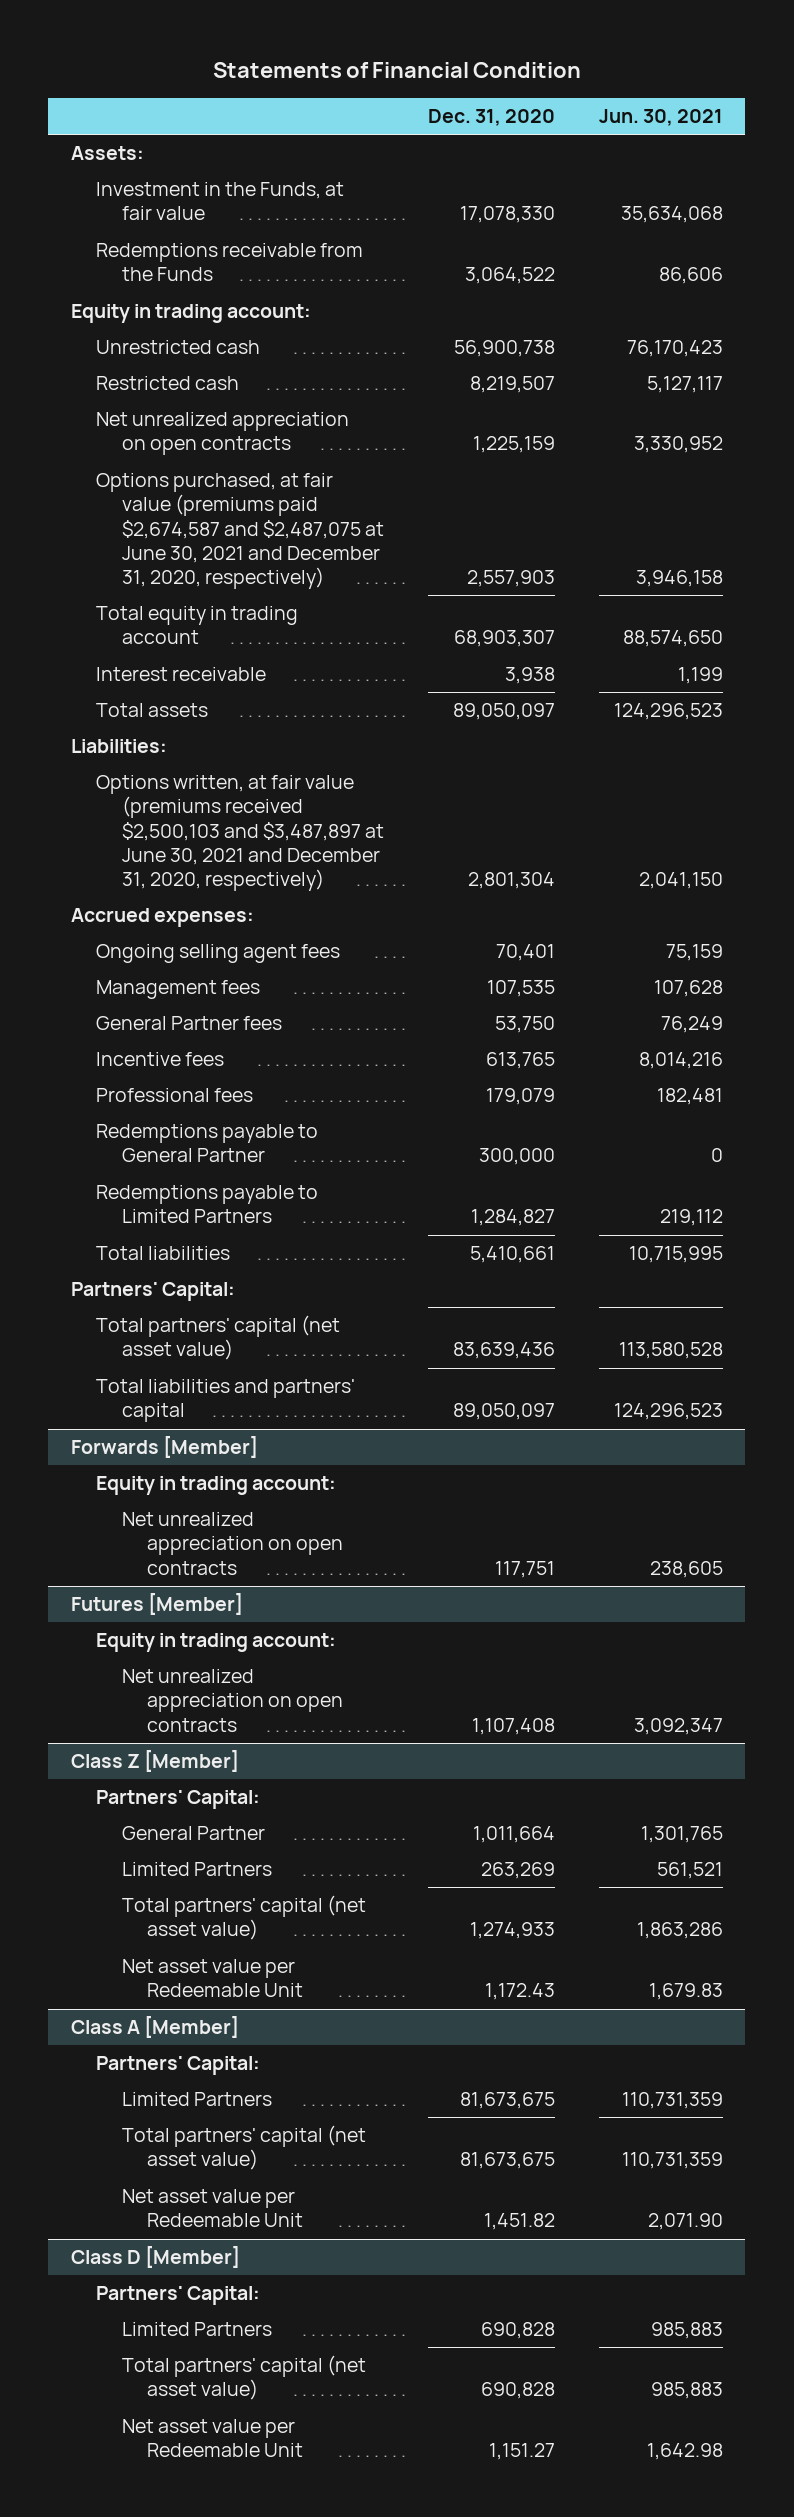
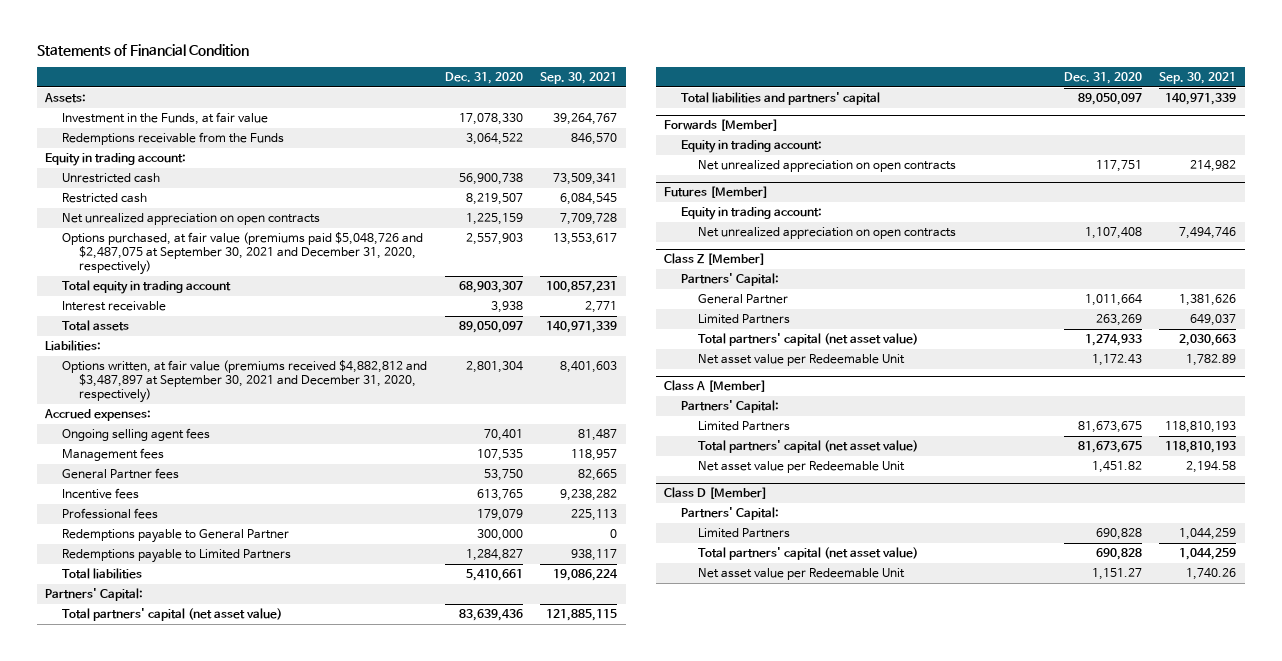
- | Dec. 31, 2020 | Jun. 30, 2021
+ | Dec. 31, 2020 | Sep. 30, 2021
- Options purchased, at fair value (premiums paid $2,674,587 and $2,487,075 at June 30, 2021 and December 31, 2020, respectively) | 2,557,903 | 3,946,158
+ Options purchased, at fair value (premiums paid $5,048,726 and $2,487,075 at September 30, 2021 and December 31, 2020, respectively) | 2,557,903 | 13,553,617
- Options written, at fair value (premiums received $2,500,103 and $3,487,897 at June 30, 2021 and December 31, 2020, respectively) | 2,801,304 | 2,041,150
+ Options written, at fair value (premiums received $4,882,812 and $3,487,897 at September 30, 2021 and December 31, 2020, respectively) | 2,801,304 | 8,401,603

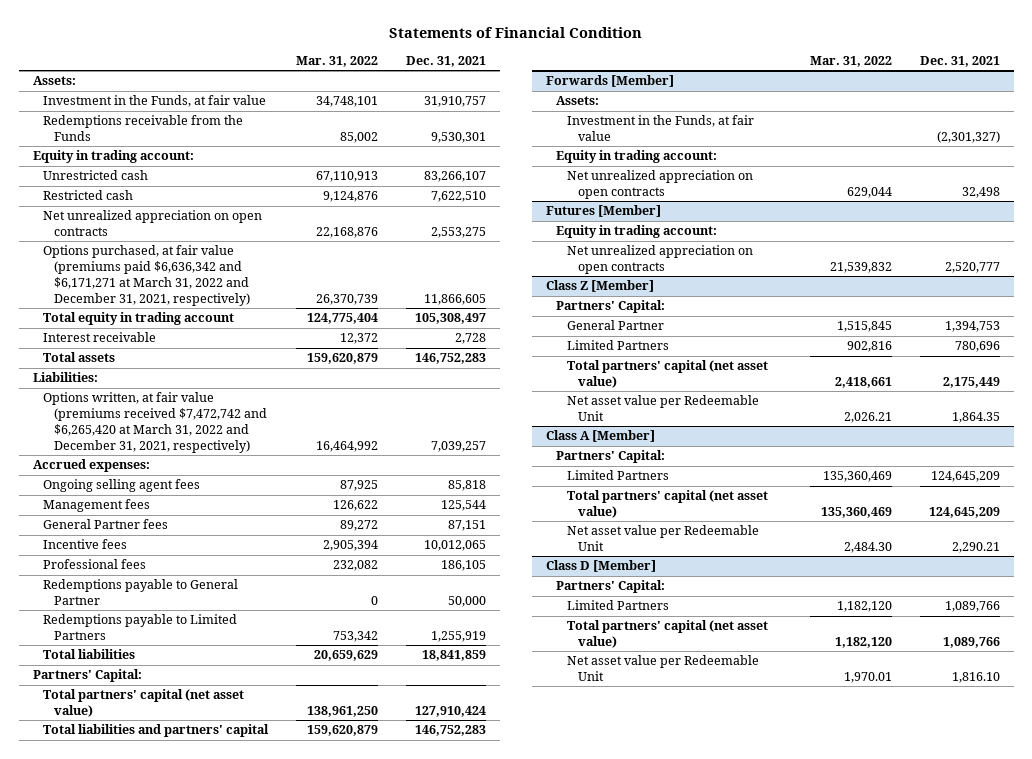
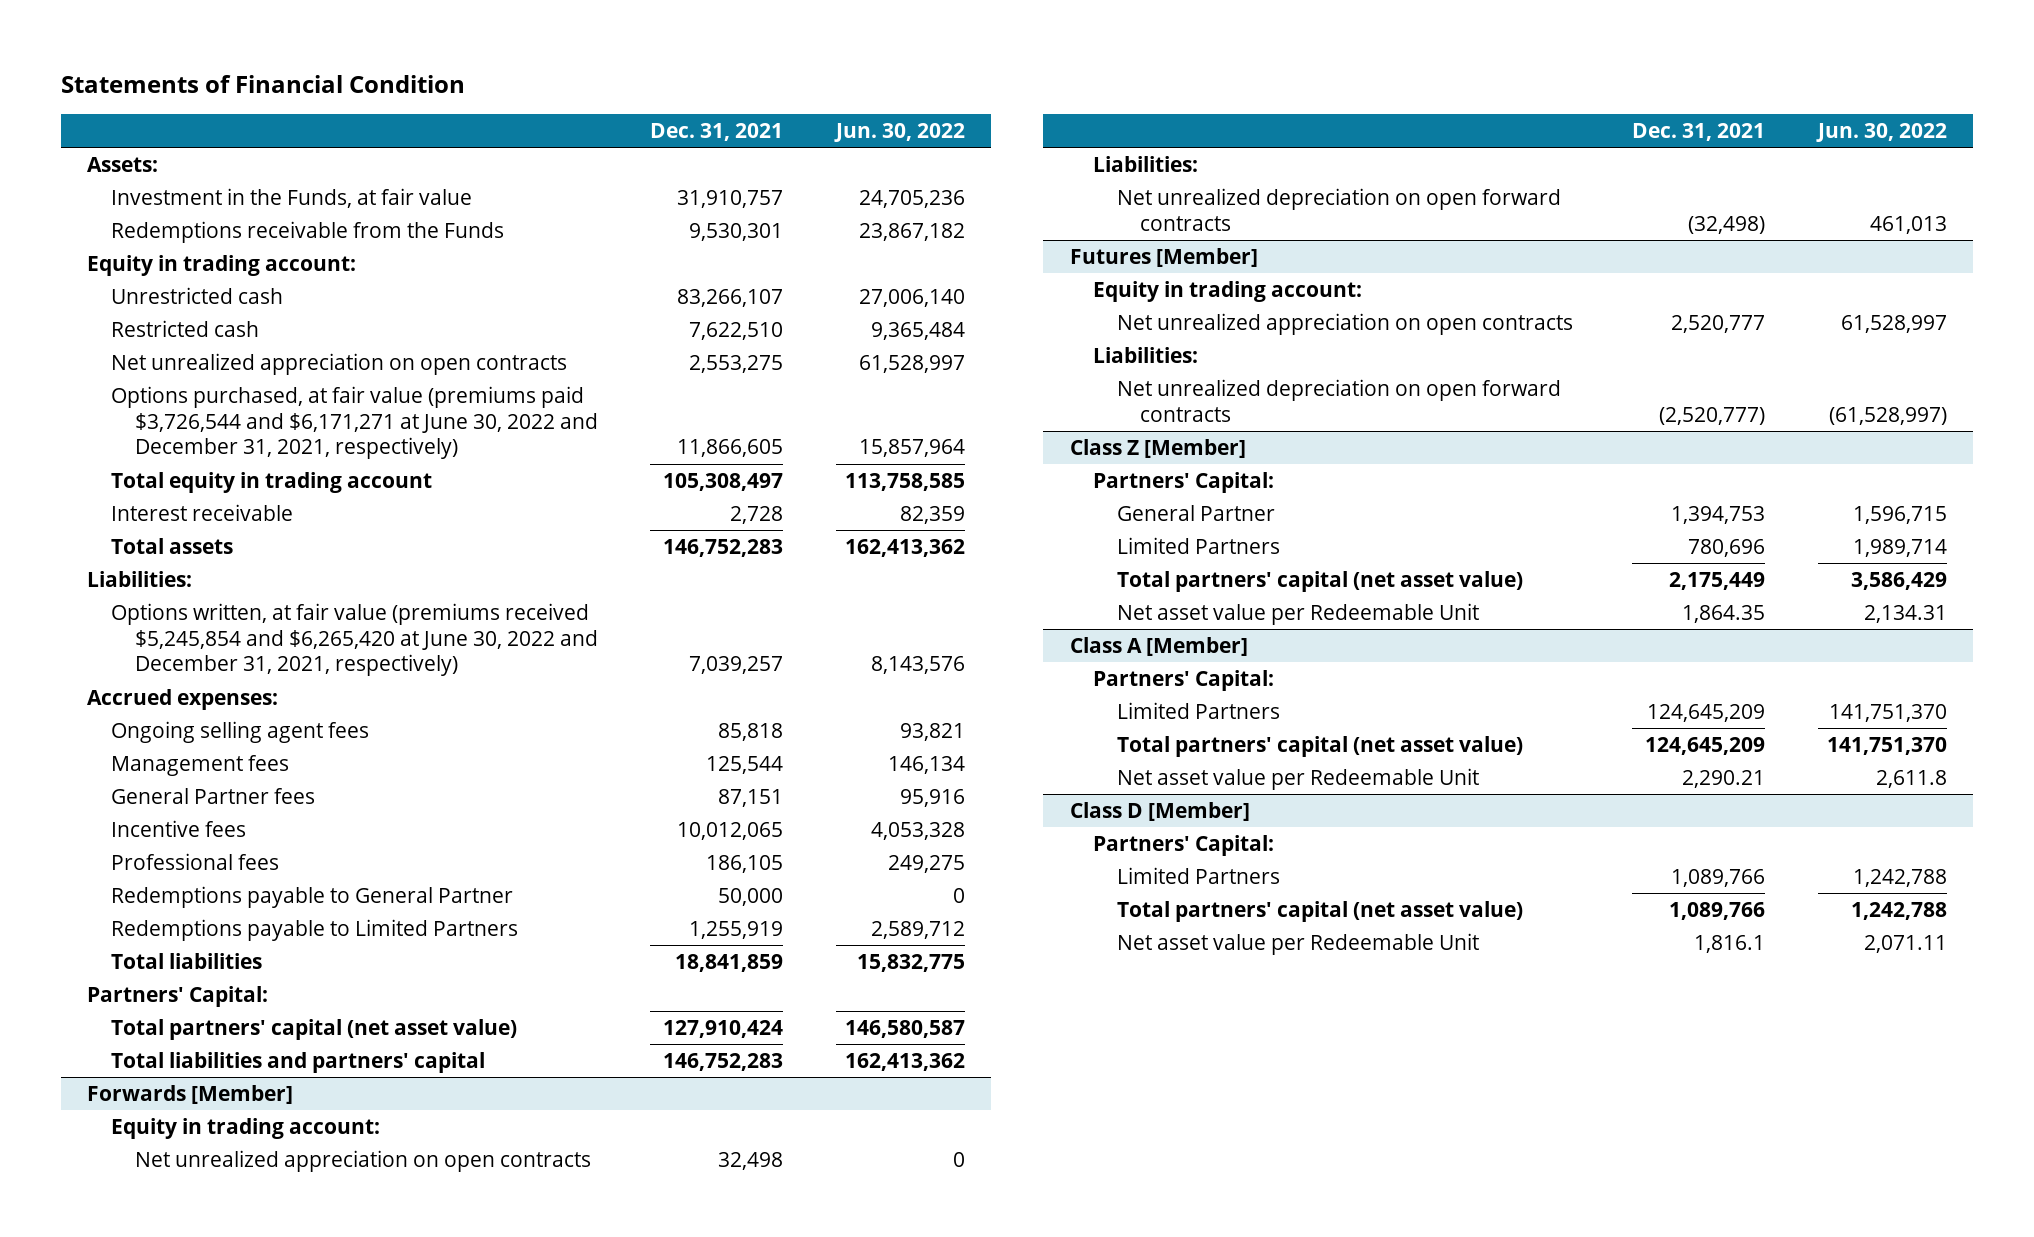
- | Mar. 31, 2022 | Dec. 31, 2021
+ | Dec. 31, 2021 | Jun. 30, 2022
- Options purchased, at fair value (premiums paid $6,636,342 and $6,171,271 at March 31, 2022 and December 31, 2021, respectively) | 26,370,739 | 11,866,605
+ Options purchased, at fair value (premiums paid $3,726,544 and $6,171,271 at June 30, 2022 and December 31, 2021, respectively) | 11,866,605 | 15,857,964
- Options written, at fair value (premiums received $7,472,742 and $6,265,420 at March 31, 2022 and December 31, 2021, respectively) | 16,464,992 | 7,039,257
+ Options written, at fair value (premiums received $5,245,854 and $6,265,420 at June 30, 2022 and December 31, 2021, respectively) | 7,039,257 | 8,143,576
@ Forwards [Member]
- Assets:
- Investment in the Funds, at fair value | | (2,301,327)
+ Liabilities:
+ Net unrealized depreciation on open forward contracts | (32,498) | 461,013
@ Futures [Member]
+ Liabilities:
+ Net unrealized depreciation on open forward contracts | (2,520,777) | (61,528,997)
@ Class D [Member]
- Net asset value per Redeemable Unit | 1,970.01 | 1,816.10
+ Net asset value per Redeemable Unit | 1,816.1 | 2,071.11

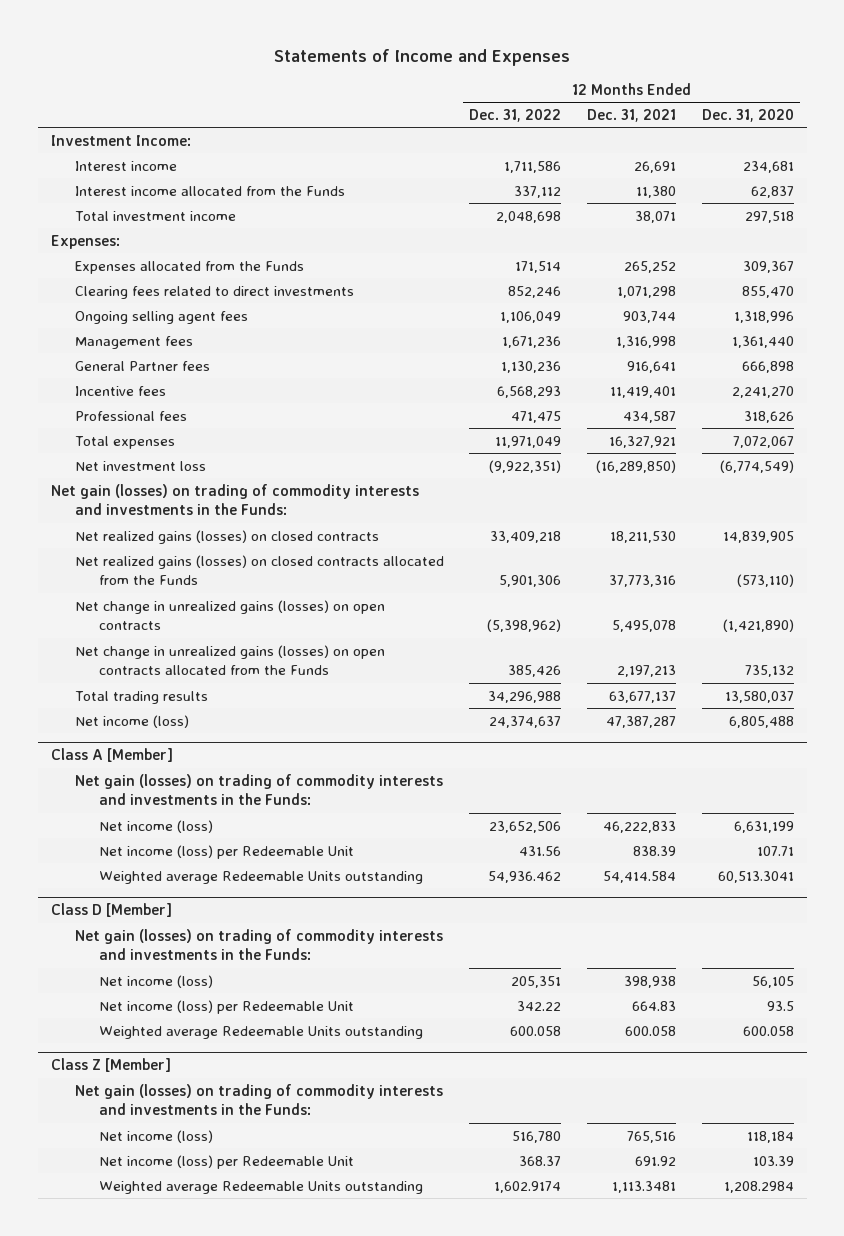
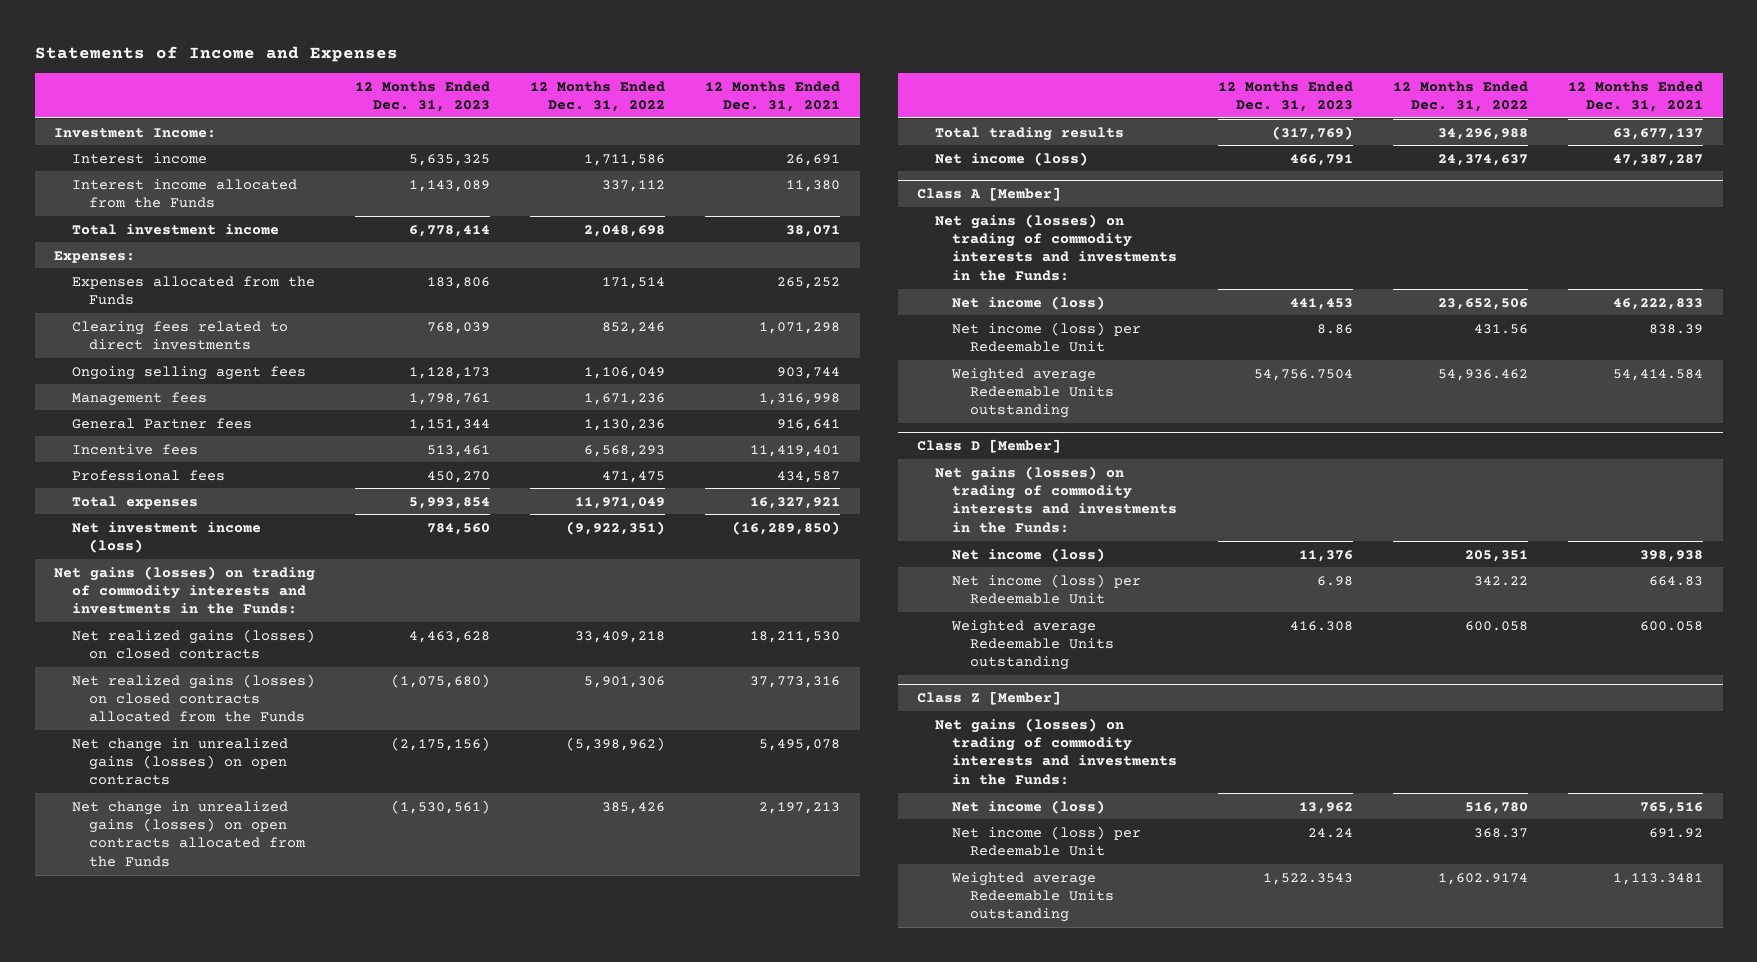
- | 12 Months Ended Dec. 31, 2022 | 12 Months Ended Dec. 31, 2021 | 12 Months Ended Dec. 31, 2020
+ | 12 Months Ended Dec. 31, 2023 | 12 Months Ended Dec. 31, 2022 | 12 Months Ended Dec. 31, 2021
- Net investment loss | (9,922,351) | (16,289,850) | (6,774,549)
- Net gain (losses) on trading of commodity interests and investments in the Funds:
+ Net investment income (loss) | 784,560 | (9,922,351) | (16,289,850)
+ Net gains (losses) on trading of commodity interests and investments in the Funds:
@ Class A [Member]
- Net gain (losses) on trading of commodity interests and investments in the Funds:
+ Net gains (losses) on trading of commodity interests and investments in the Funds:
@ Class D [Member]
- Net gain (losses) on trading of commodity interests and investments in the Funds:
+ Net gains (losses) on trading of commodity interests and investments in the Funds:
@ Class Z [Member]
- Net gain (losses) on trading of commodity interests and investments in the Funds:
+ Net gains (losses) on trading of commodity interests and investments in the Funds:

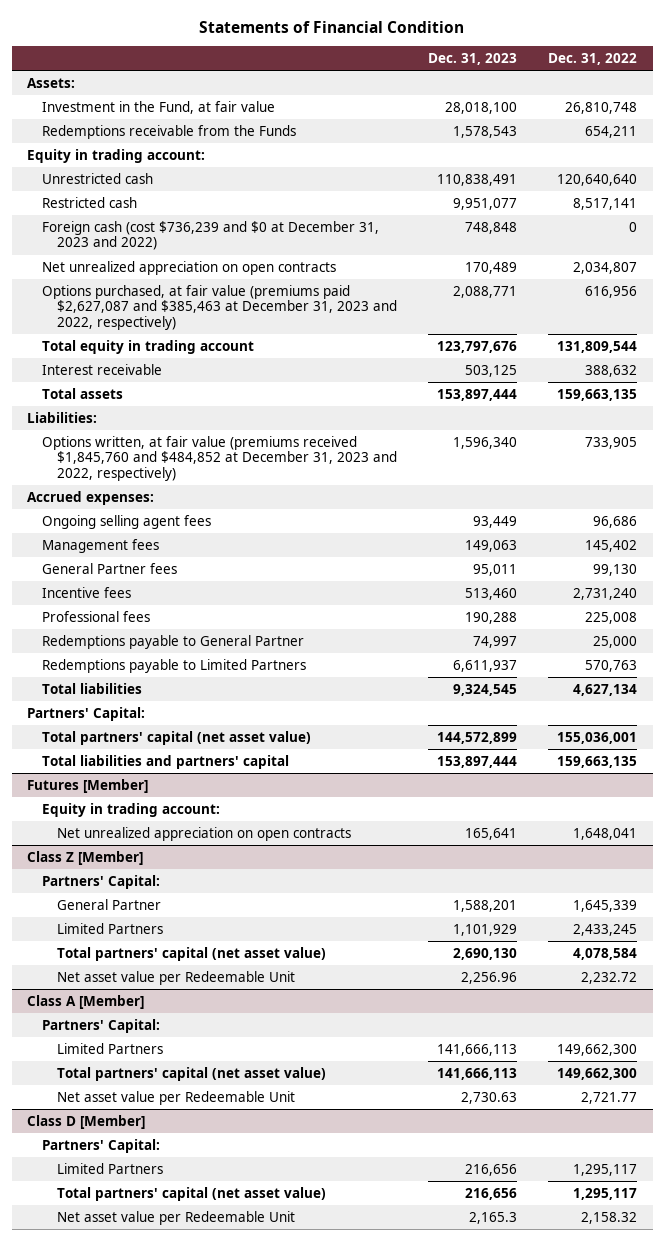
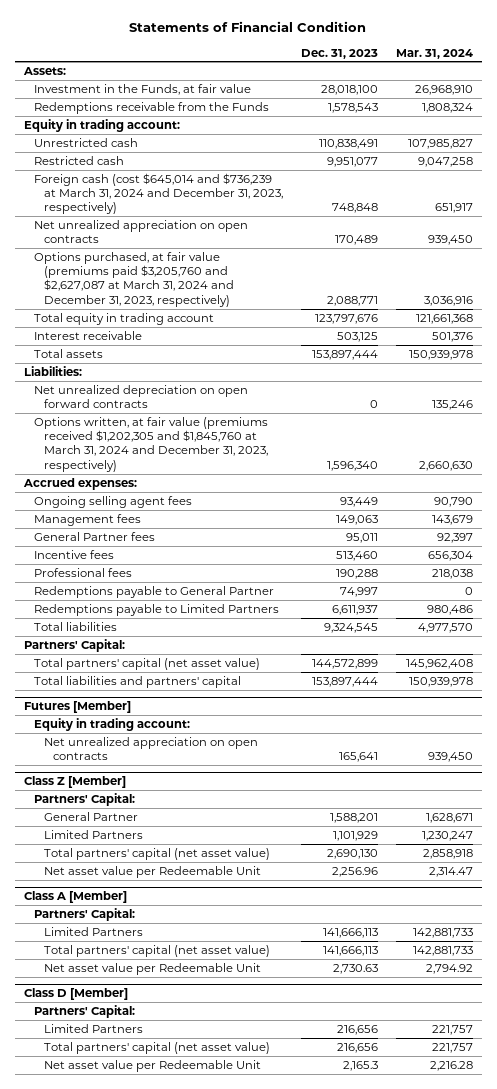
- | Dec. 31, 2023 | Dec. 31, 2022
+ | Dec. 31, 2023 | Mar. 31, 2024
- Investment in the Fund, at fair value | 28,018,100 | 26,810,748
+ Investment in the Funds, at fair value | 28,018,100 | 26,968,910
- Foreign cash (cost $736,239 and $0 at December 31, 2023 and 2022) | 748,848 | 0
+ Foreign cash (cost $645,014 and $736,239 at March 31, 2024 and December 31, 2023, respectively) | 748,848 | 651,917
- Options purchased, at fair value (premiums paid $2,627,087 and $385,463 at December 31, 2023 and 2022, respectively) | 2,088,771 | 616,956
+ Options purchased, at fair value (premiums paid $3,205,760 and $2,627,087 at March 31, 2024 and December 31, 2023, respectively) | 2,088,771 | 3,036,916
- Options written, at fair value (premiums received $1,845,760 and $484,852 at December 31, 2023 and 2022, respectively) | 1,596,340 | 733,905
+ Net unrealized depreciation on open forward contracts | 0 | 135,246
+ Options written, at fair value (premiums received $1,202,305 and $1,845,760 at March 31, 2024 and December 31, 2023, respectively) | 1,596,340 | 2,660,630

